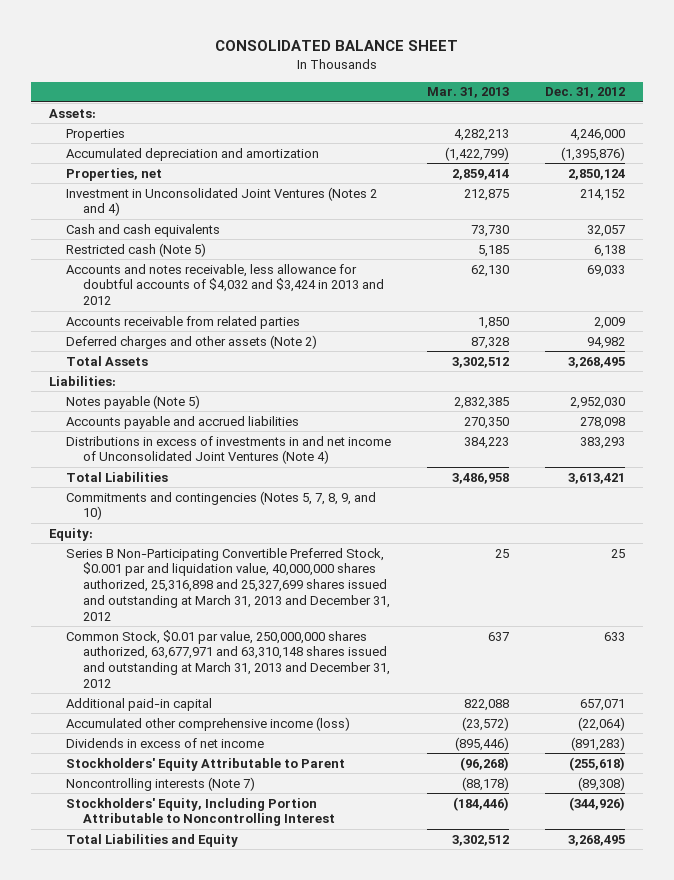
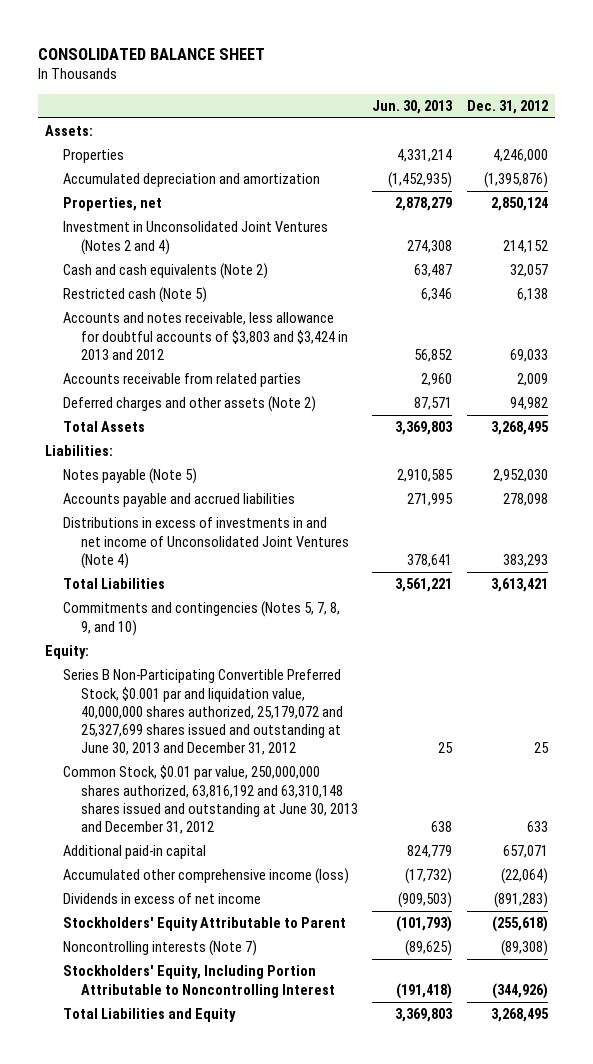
- | Mar. 31, 2013 | Dec. 31, 2012
+ | Jun. 30, 2013 | Dec. 31, 2012
- Cash and cash equivalents | 73,730 | 32,057
+ Cash and cash equivalents (Note 2) | 63,487 | 32,057
- Accounts and notes receivable, less allowance for doubtful accounts of $4,032 and $3,424 in 2013 and 2012 | 62,130 | 69,033
+ Accounts and notes receivable, less allowance for doubtful accounts of $3,803 and $3,424 in 2013 and 2012 | 56,852 | 69,033
- Series B Non-Participating Convertible Preferred Stock, $0.001 par and liquidation value, 40,000,000 shares authorized, 25,316,898 and 25,327,699 shares issued and outstanding at March 31, 2013 and December 31, 2012 | 25 | 25
- Common Stock, $0.01 par value, 250,000,000 shares authorized, 63,677,971 and 63,310,148 shares issued and outstanding at March 31, 2013 and December 31, 2012 | 637 | 633
+ Series B Non-Participating Convertible Preferred Stock, $0.001 par and liquidation value, 40,000,000 shares authorized, 25,179,072 and 25,327,699 shares issued and outstanding at June 30, 2013 and December 31, 2012 | 25 | 25
+ Common Stock, $0.01 par value, 250,000,000 shares authorized, 63,816,192 and 63,310,148 shares issued and outstanding at June 30, 2013 and December 31, 2012 | 638 | 633

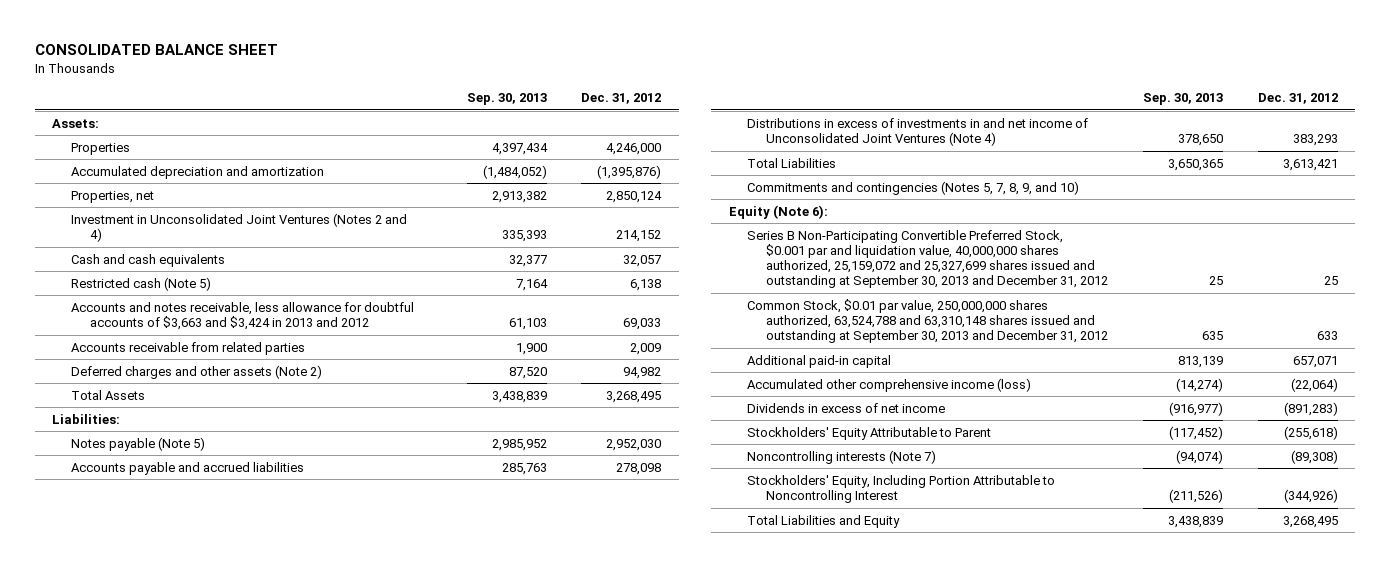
- | Jun. 30, 2013 | Dec. 31, 2012
+ | Sep. 30, 2013 | Dec. 31, 2012
- Cash and cash equivalents (Note 2) | 63,487 | 32,057
+ Cash and cash equivalents | 32,377 | 32,057
- Accounts and notes receivable, less allowance for doubtful accounts of $3,803 and $3,424 in 2013 and 2012 | 56,852 | 69,033
+ Accounts and notes receivable, less allowance for doubtful accounts of $3,663 and $3,424 in 2013 and 2012 | 61,103 | 69,033
- Equity:
- Series B Non-Participating Convertible Preferred Stock, $0.001 par and liquidation value, 40,000,000 shares authorized, 25,179,072 and 25,327,699 shares issued and outstanding at June 30, 2013 and December 31, 2012 | 25 | 25
- Common Stock, $0.01 par value, 250,000,000 shares authorized, 63,816,192 and 63,310,148 shares issued and outstanding at June 30, 2013 and December 31, 2012 | 638 | 633
+ Equity (Note 6):
+ Series B Non-Participating Convertible Preferred Stock, $0.001 par and liquidation value, 40,000,000 shares authorized, 25,159,072 and 25,327,699 shares issued and outstanding at September 30, 2013 and December 31, 2012 | 25 | 25
+ Common Stock, $0.01 par value, 250,000,000 shares authorized, 63,524,788 and 63,310,148 shares issued and outstanding at September 30, 2013 and December 31, 2012 | 635 | 633

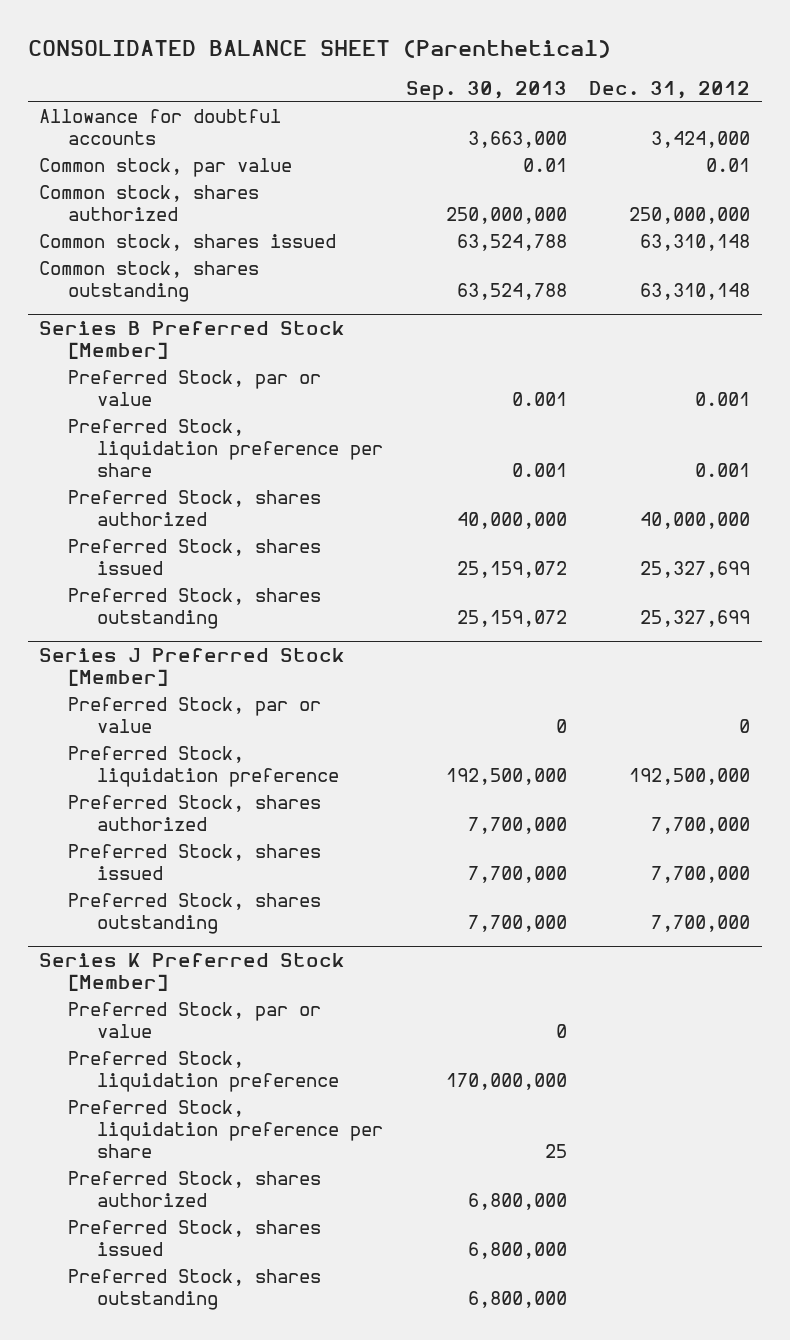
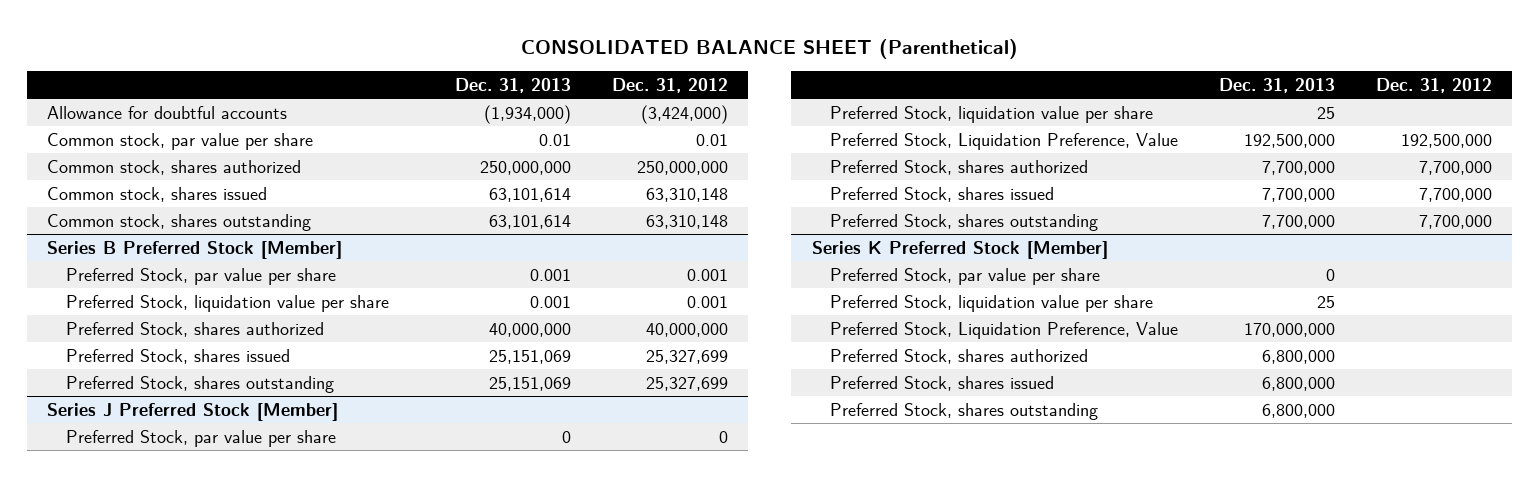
- | Sep. 30, 2013 | Dec. 31, 2012
+ | Dec. 31, 2013 | Dec. 31, 2012
- Allowance for doubtful accounts | 3,663,000 | 3,424,000
- Common stock, par value | 0.01 | 0.01
+ Allowance for doubtful accounts | (1,934,000) | (3,424,000)
+ Common stock, par value per share | 0.01 | 0.01
@ Series B Preferred Stock [Member]
- Preferred Stock, par or value | 0.001 | 0.001
- Preferred Stock, liquidation preference per share | 0.001 | 0.001
+ Preferred Stock, par value per share | 0.001 | 0.001
+ Preferred Stock, liquidation value per share | 0.001 | 0.001
@ Series J Preferred Stock [Member]
- Preferred Stock, par or value | 0 | 0
- Preferred Stock, liquidation preference | 192,500,000 | 192,500,000
+ Preferred Stock, par value per share | 0 | 0
+ Preferred Stock, liquidation value per share | 25 |
+ Preferred Stock, Liquidation Preference, Value | 192,500,000 | 192,500,000
@ Series K Preferred Stock [Member]
- Preferred Stock, par or value | 0 |
- Preferred Stock, liquidation preference | 170,000,000 |
- Preferred Stock, liquidation preference per share | 25 |
+ Preferred Stock, par value per share | 0 |
+ Preferred Stock, liquidation value per share | 25 |
+ Preferred Stock, Liquidation Preference, Value | 170,000,000 |

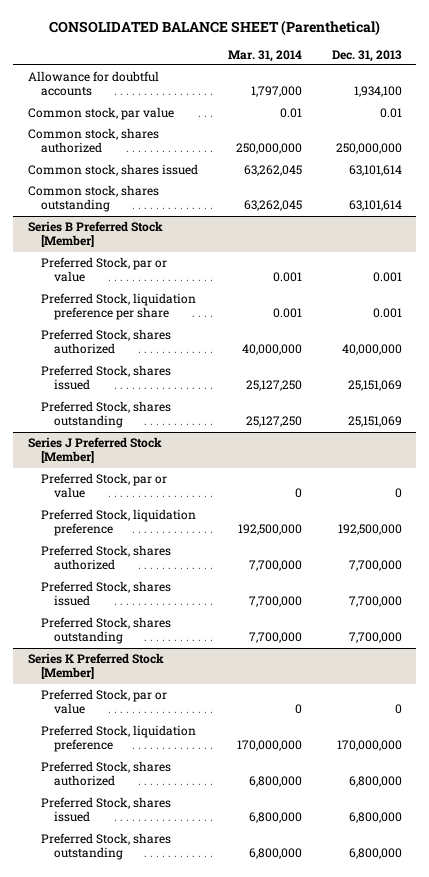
- | Dec. 31, 2013 | Dec. 31, 2012
+ | Mar. 31, 2014 | Dec. 31, 2013
- Allowance for doubtful accounts | (1,934,000) | (3,424,000)
- Common stock, par value per share | 0.01 | 0.01
+ Allowance for doubtful accounts | 1,797,000 | 1,934,100
+ Common stock, par value | 0.01 | 0.01
@ Series B Preferred Stock [Member]
- Preferred Stock, par value per share | 0.001 | 0.001
- Preferred Stock, liquidation value per share | 0.001 | 0.001
+ Preferred Stock, par or value | 0.001 | 0.001
+ Preferred Stock, liquidation preference per share | 0.001 | 0.001
@ Series J Preferred Stock [Member]
- Preferred Stock, par value per share | 0 | 0
- Preferred Stock, liquidation value per share | 25 |
- Preferred Stock, Liquidation Preference, Value | 192,500,000 | 192,500,000
+ Preferred Stock, par or value | 0 | 0
+ Preferred Stock, liquidation preference | 192,500,000 | 192,500,000
@ Series K Preferred Stock [Member]
- Preferred Stock, par value per share | 0 |
- Preferred Stock, liquidation value per share | 25 |
- Preferred Stock, Liquidation Preference, Value | 170,000,000 |
+ Preferred Stock, par or value | 0 | 0
+ Preferred Stock, liquidation preference | 170,000,000 | 170,000,000

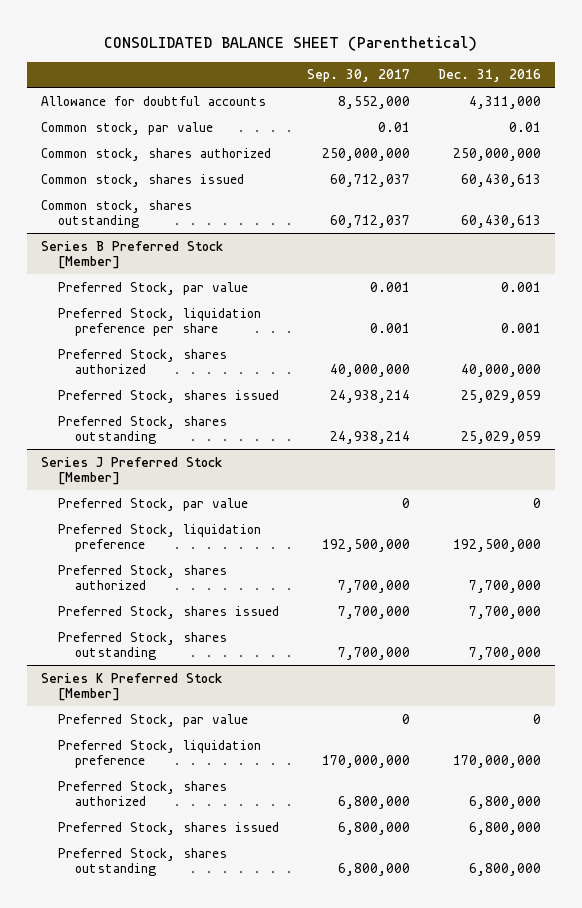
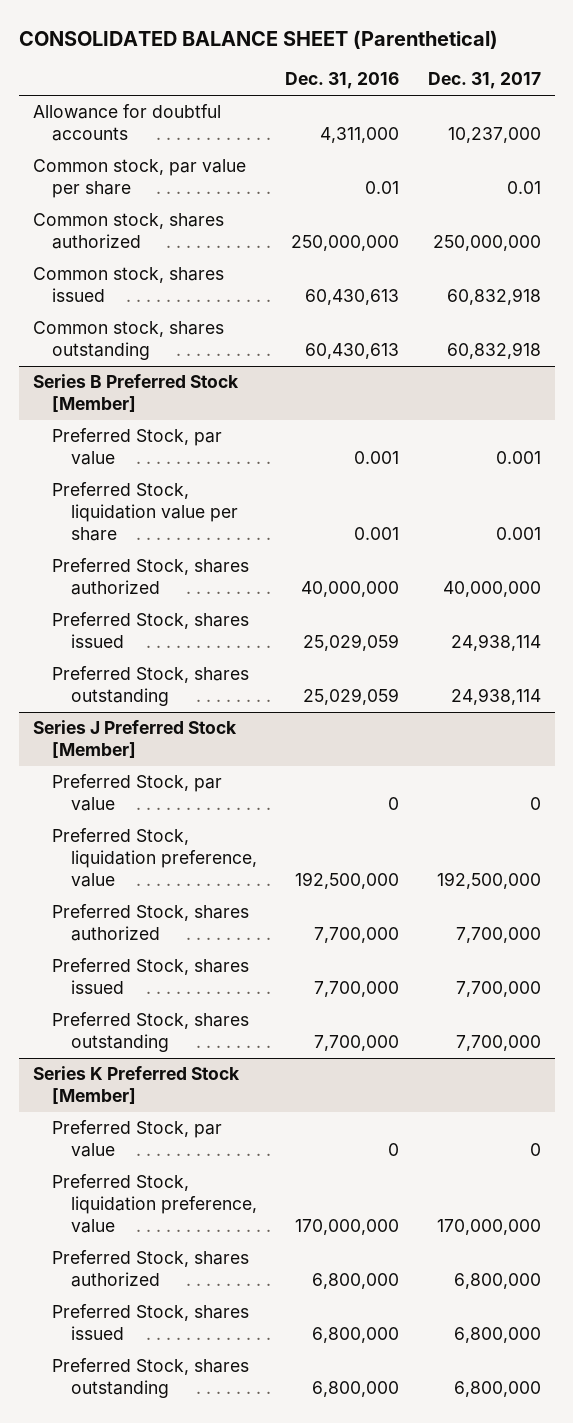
- | Sep. 30, 2017 | Dec. 31, 2016
+ | Dec. 31, 2016 | Dec. 31, 2017
- Common stock, par value | 0.01 | 0.01
+ Common stock, par value per share | 0.01 | 0.01
@ Series B Preferred Stock [Member]
- Preferred Stock, liquidation preference per share | 0.001 | 0.001
+ Preferred Stock, liquidation value per share | 0.001 | 0.001
@ Series J Preferred Stock [Member]
- Preferred Stock, liquidation preference | 192,500,000 | 192,500,000
+ Preferred Stock, liquidation preference, value | 192,500,000 | 192,500,000
@ Series K Preferred Stock [Member]
- Preferred Stock, liquidation preference | 170,000,000 | 170,000,000
+ Preferred Stock, liquidation preference, value | 170,000,000 | 170,000,000

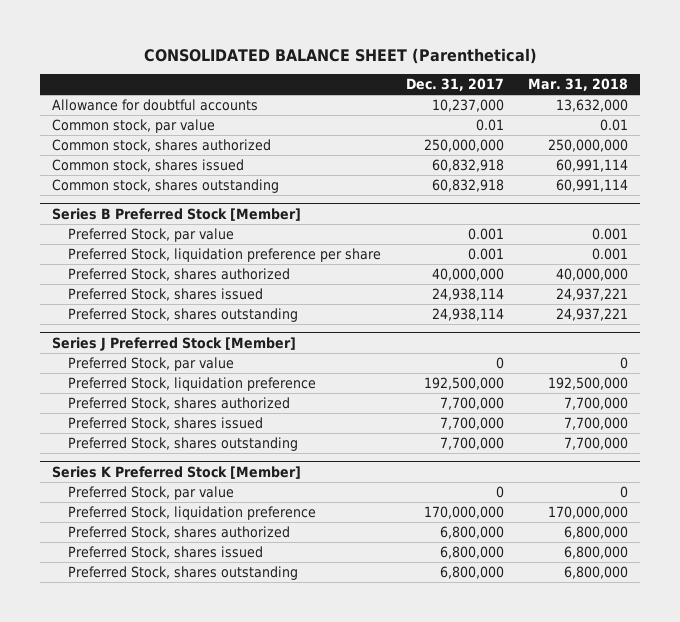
- | Dec. 31, 2016 | Dec. 31, 2017
+ | Dec. 31, 2017 | Mar. 31, 2018
- Common stock, par value per share | 0.01 | 0.01
+ Common stock, par value | 0.01 | 0.01
@ Series B Preferred Stock [Member]
- Preferred Stock, liquidation value per share | 0.001 | 0.001
+ Preferred Stock, liquidation preference per share | 0.001 | 0.001
@ Series J Preferred Stock [Member]
- Preferred Stock, liquidation preference, value | 192,500,000 | 192,500,000
+ Preferred Stock, liquidation preference | 192,500,000 | 192,500,000
@ Series K Preferred Stock [Member]
- Preferred Stock, liquidation preference, value | 170,000,000 | 170,000,000
+ Preferred Stock, liquidation preference | 170,000,000 | 170,000,000

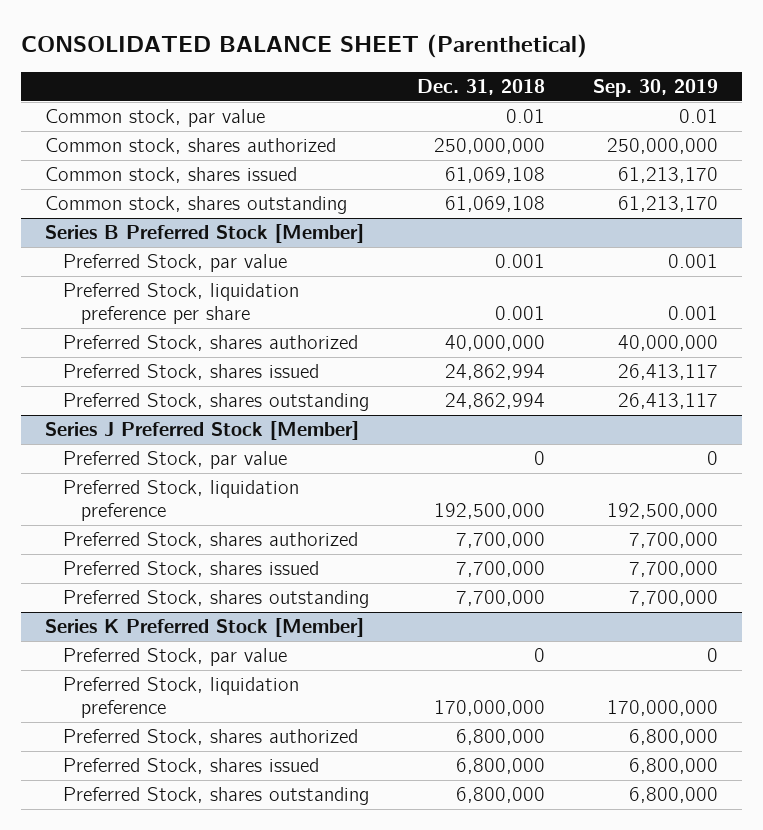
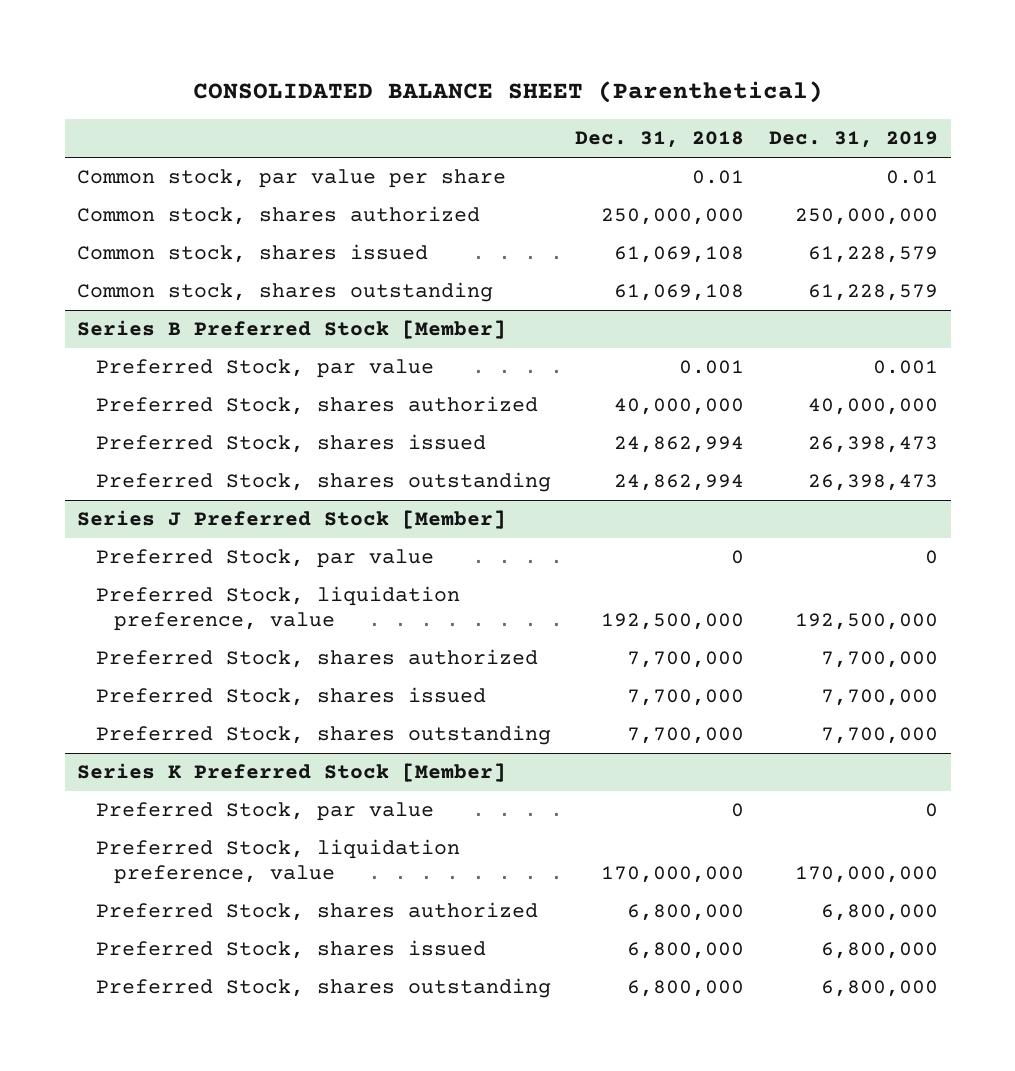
- | Dec. 31, 2018 | Sep. 30, 2019
+ | Dec. 31, 2018 | Dec. 31, 2019
- Common stock, par value | 0.01 | 0.01
+ Common stock, par value per share | 0.01 | 0.01
@ Series B Preferred Stock [Member]
- Preferred Stock, liquidation preference per share | 0.001 | 0.001
@ Series J Preferred Stock [Member]
- Preferred Stock, liquidation preference | 192,500,000 | 192,500,000
+ Preferred Stock, liquidation preference, value | 192,500,000 | 192,500,000
@ Series K Preferred Stock [Member]
- Preferred Stock, liquidation preference | 170,000,000 | 170,000,000
+ Preferred Stock, liquidation preference, value | 170,000,000 | 170,000,000

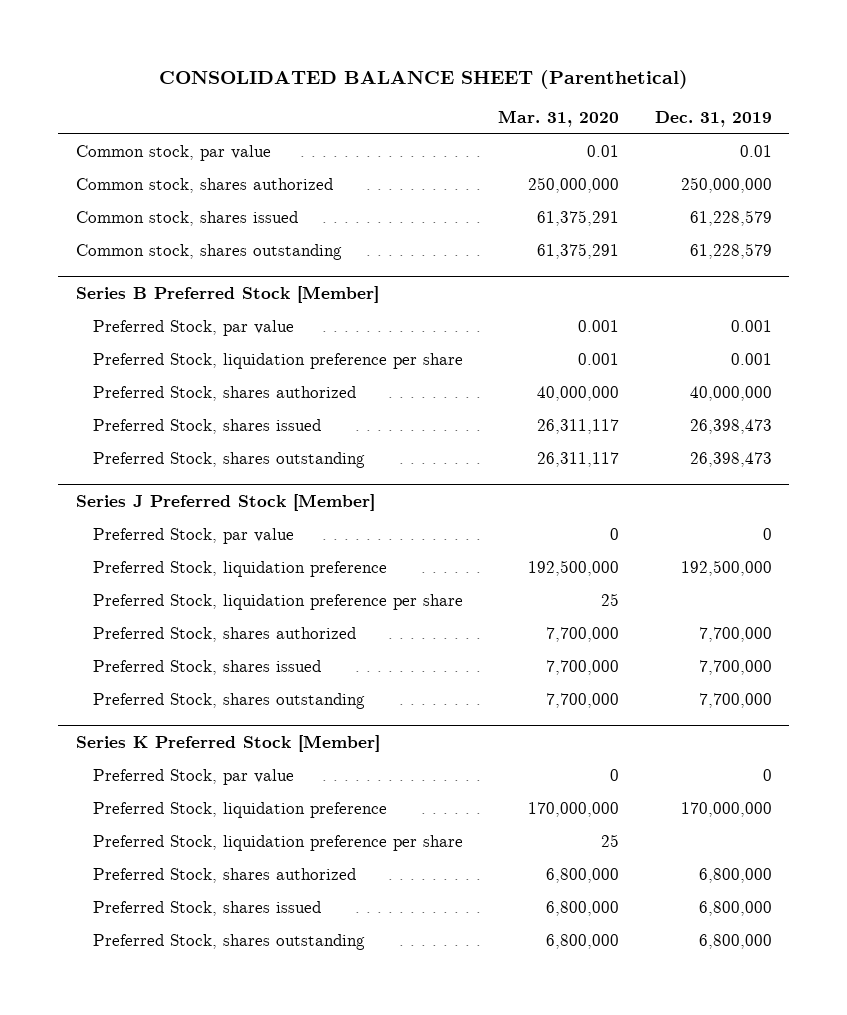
- | Dec. 31, 2018 | Dec. 31, 2019
+ | Mar. 31, 2020 | Dec. 31, 2019
- Common stock, par value per share | 0.01 | 0.01
+ Common stock, par value | 0.01 | 0.01
@ Series B Preferred Stock [Member]
+ Preferred Stock, liquidation preference per share | 0.001 | 0.001
@ Series J Preferred Stock [Member]
- Preferred Stock, liquidation preference, value | 192,500,000 | 192,500,000
+ Preferred Stock, liquidation preference | 192,500,000 | 192,500,000
+ Preferred Stock, liquidation preference per share | 25 |
@ Series K Preferred Stock [Member]
- Preferred Stock, liquidation preference, value | 170,000,000 | 170,000,000
+ Preferred Stock, liquidation preference | 170,000,000 | 170,000,000
+ Preferred Stock, liquidation preference per share | 25 |

